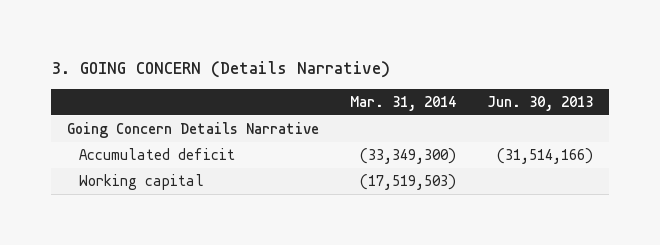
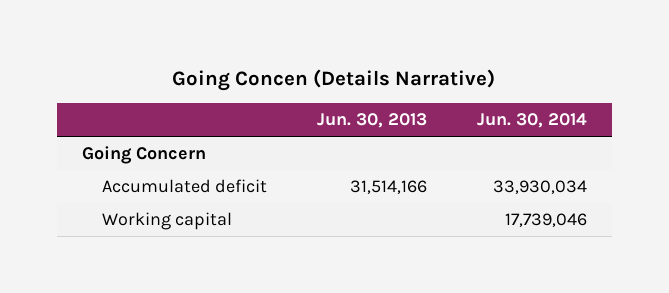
- 3. GOING CONCERN (Details Narrative)
+ Going Concen (Details Narrative)
- | Mar. 31, 2014 | Jun. 30, 2013
+ | Jun. 30, 2013 | Jun. 30, 2014
- Going Concern Details Narrative
- Accumulated deficit | (33,349,300) | (31,514,166)
+ Going Concern
+ Accumulated deficit | 31,514,166 | 33,930,034

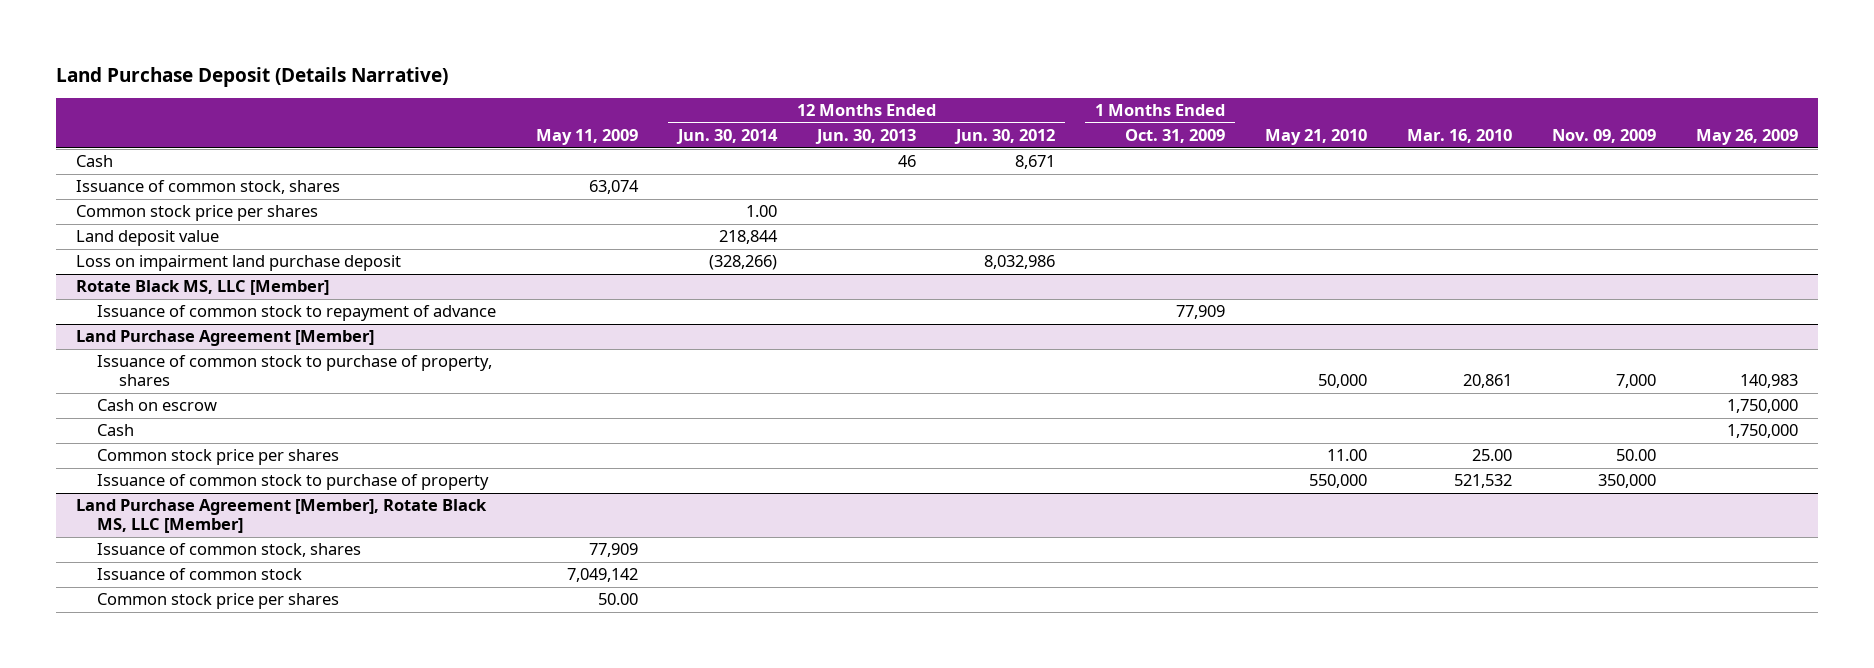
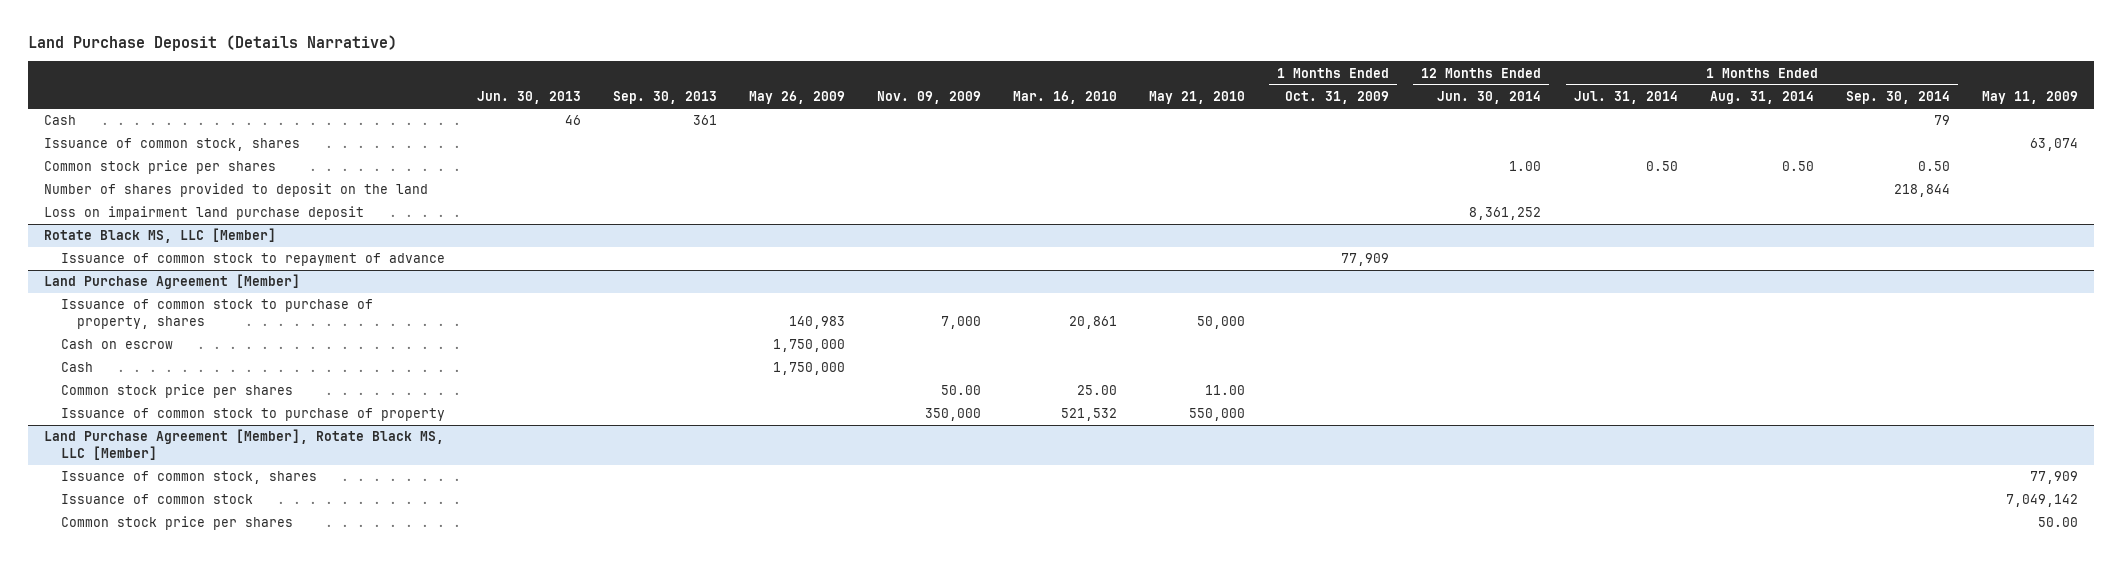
- | May 11, 2009 | 12 Months Ended Jun. 30, 2014 | 12 Months Ended Jun. 30, 2013 | 12 Months Ended Jun. 30, 2012 | 1 Months Ended Oct. 31, 2009 | May 21, 2010 | Mar. 16, 2010 | Nov. 09, 2009 | May 26, 2009
+ | Jun. 30, 2013 | Sep. 30, 2013 | May 26, 2009 | Nov. 09, 2009 | Mar. 16, 2010 | May 21, 2010 | 1 Months Ended Oct. 31, 2009 | 12 Months Ended Jun. 30, 2014 | 1 Months Ended Jul. 31, 2014 | 1 Months Ended Aug. 31, 2014 | 1 Months Ended Sep. 30, 2014 | May 11, 2009
- Land deposit value | | 218,844 | | | | | | |
- Loss on impairment land purchase deposit | | (328,266) | | 8,032,986 | | | | |
+ Number of shares provided to deposit on the land | | | | | | | | | | | 218,844 |
+ Loss on impairment land purchase deposit | | | | | | | | 8,361,252 | | | |

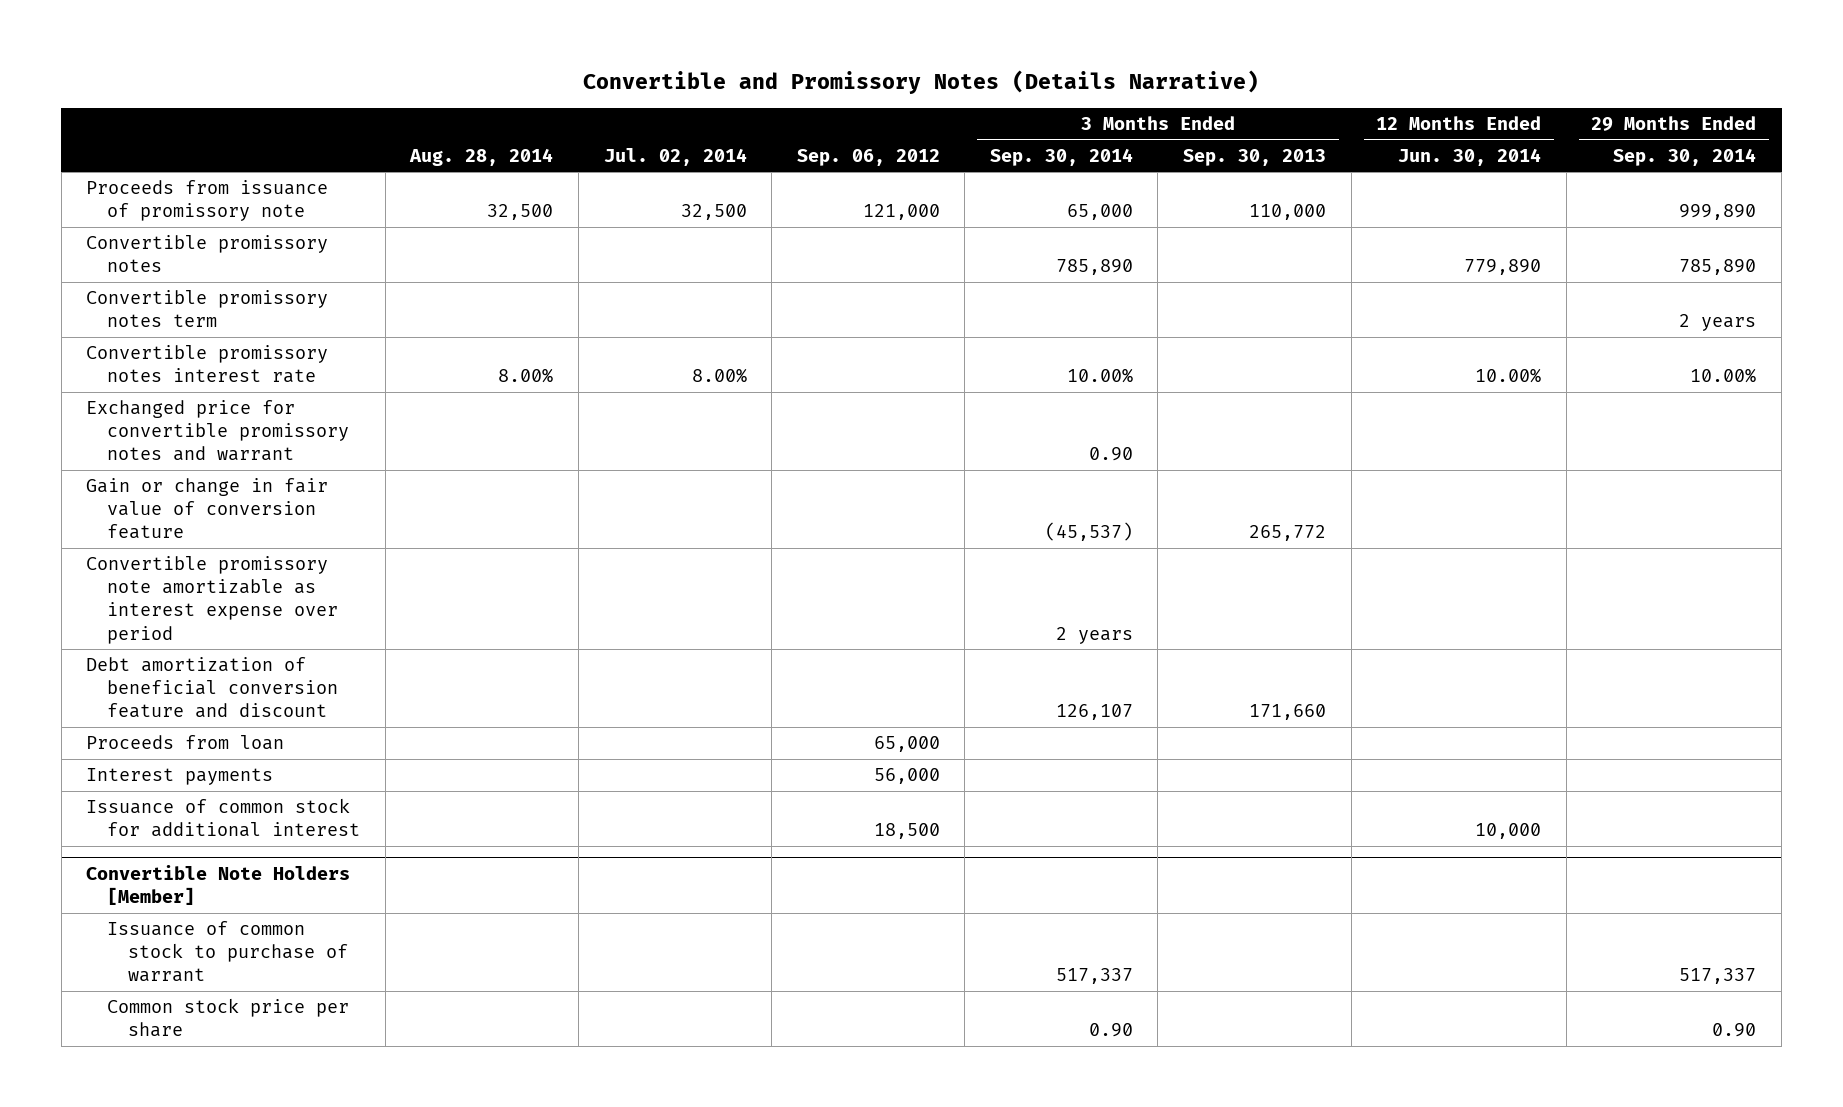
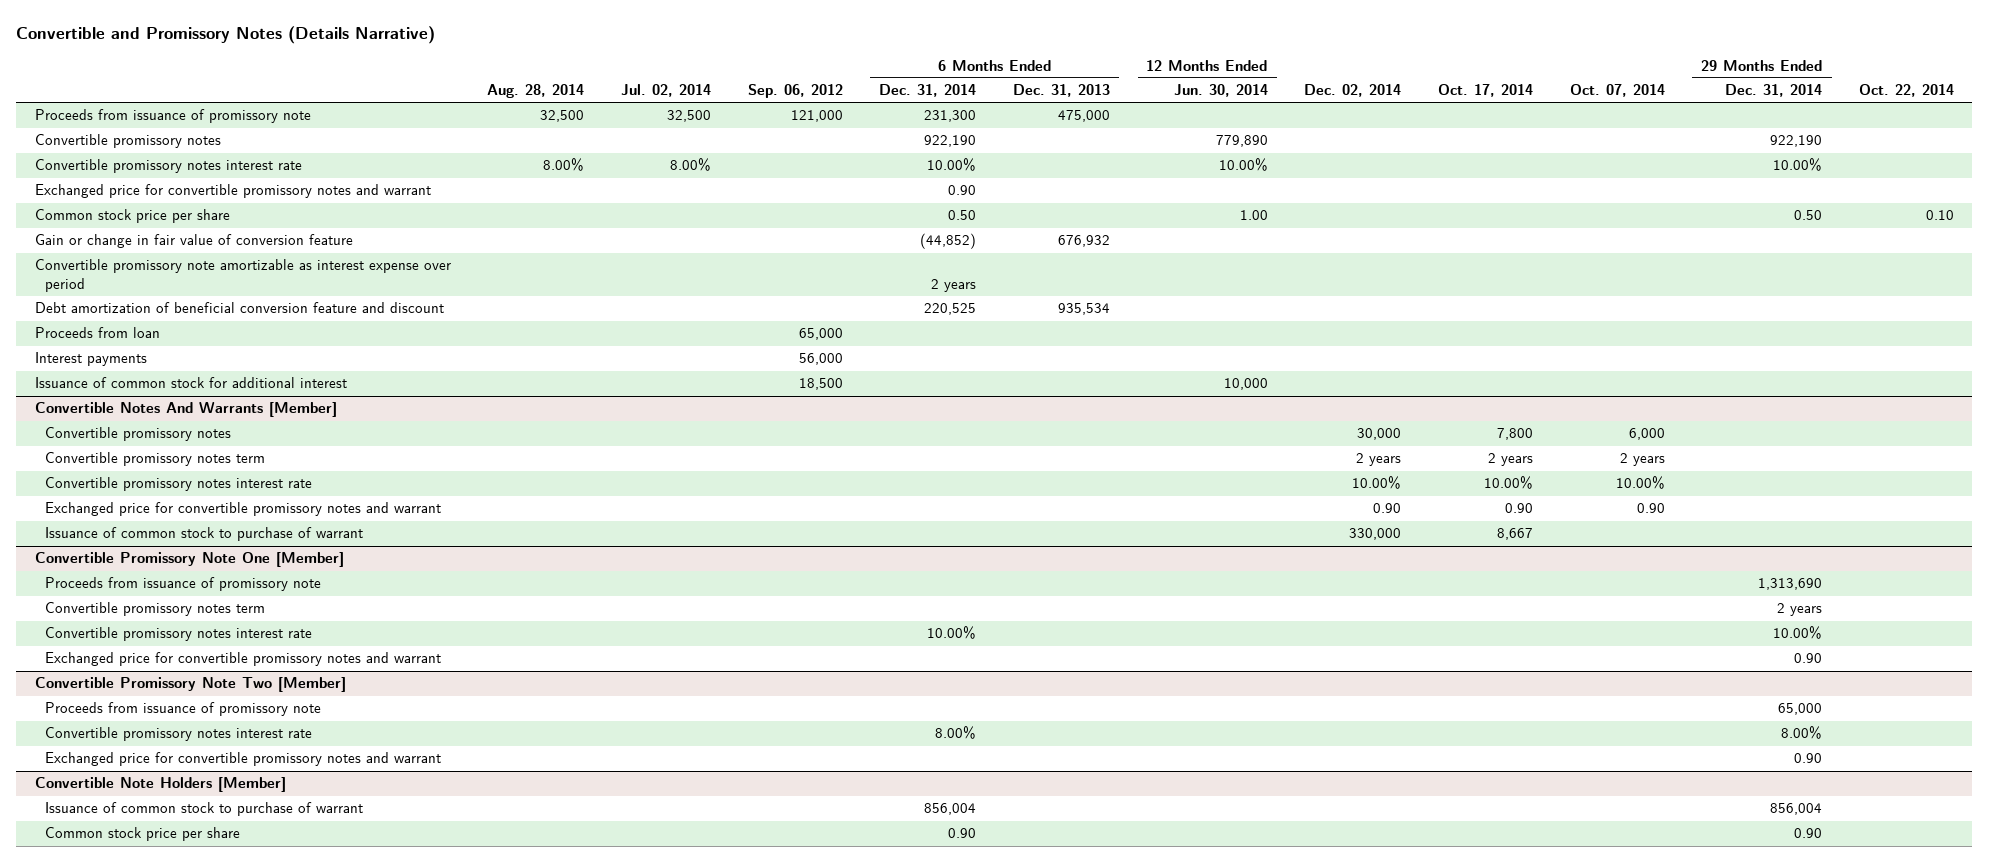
- | Aug. 28, 2014 | Jul. 02, 2014 | Sep. 06, 2012 | 3 Months Ended Sep. 30, 2014 | 3 Months Ended Sep. 30, 2013 | 12 Months Ended Jun. 30, 2014 | 29 Months Ended Sep. 30, 2014
+ | Aug. 28, 2014 | Jul. 02, 2014 | Sep. 06, 2012 | 6 Months Ended Dec. 31, 2014 | 6 Months Ended Dec. 31, 2013 | 12 Months Ended Jun. 30, 2014 | Dec. 02, 2014 | Oct. 17, 2014 | Oct. 07, 2014 | 29 Months Ended Dec. 31, 2014 | Oct. 22, 2014
- Convertible promissory notes term | | | | | | | 2 years
+ Common stock price per share | | | | 0.50 | | 1.00 | | | | 0.50 | 0.10
+ Convertible Notes And Warrants [Member]
+ Convertible promissory notes | | | | | | | 30,000 | 7,800 | 6,000 | |
+ Convertible promissory notes term | | | | | | | 2 years | 2 years | 2 years | |
+ Convertible promissory notes interest rate | | | | | | | 10.00% | 10.00% | 10.00% | |
+ Exchanged price for convertible promissory notes and warrant | | | | | | | 0.90 | 0.90 | 0.90 | |
+ Issuance of common stock to purchase of warrant | | | | | | | 330,000 | 8,667 | | |
+ Convertible Promissory Note One [Member]
+ Proceeds from issuance of promissory note | | | | | | | | | | 1,313,690 |
+ Convertible promissory notes term | | | | | | | | | | 2 years |
+ Convertible promissory notes interest rate | | | | 10.00% | | | | | | 10.00% |
+ Exchanged price for convertible promissory notes and warrant | | | | | | | | | | 0.90 |
+ Convertible Promissory Note Two [Member]
+ Proceeds from issuance of promissory note | | | | | | | | | | 65,000 |
+ Convertible promissory notes interest rate | | | | 8.00% | | | | | | 8.00% |
+ Exchanged price for convertible promissory notes and warrant | | | | | | | | | | 0.90 |

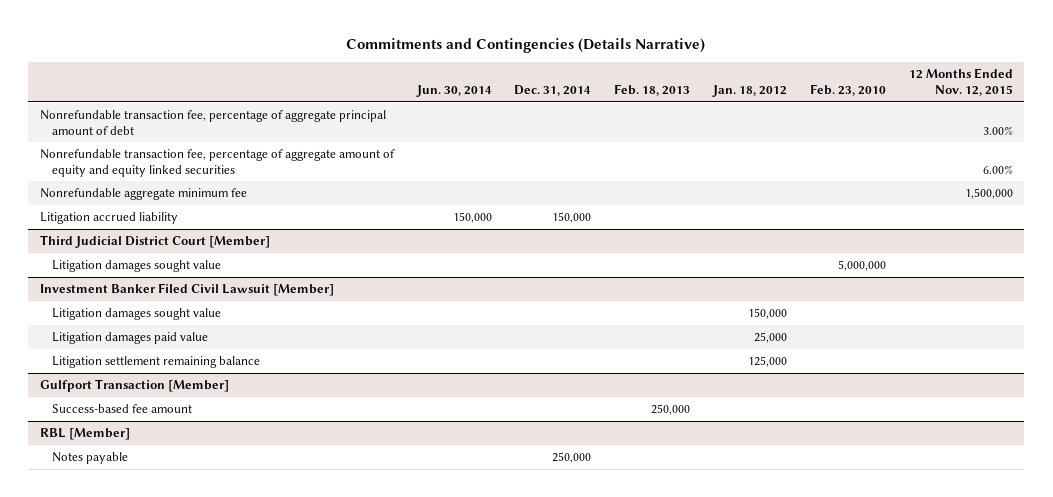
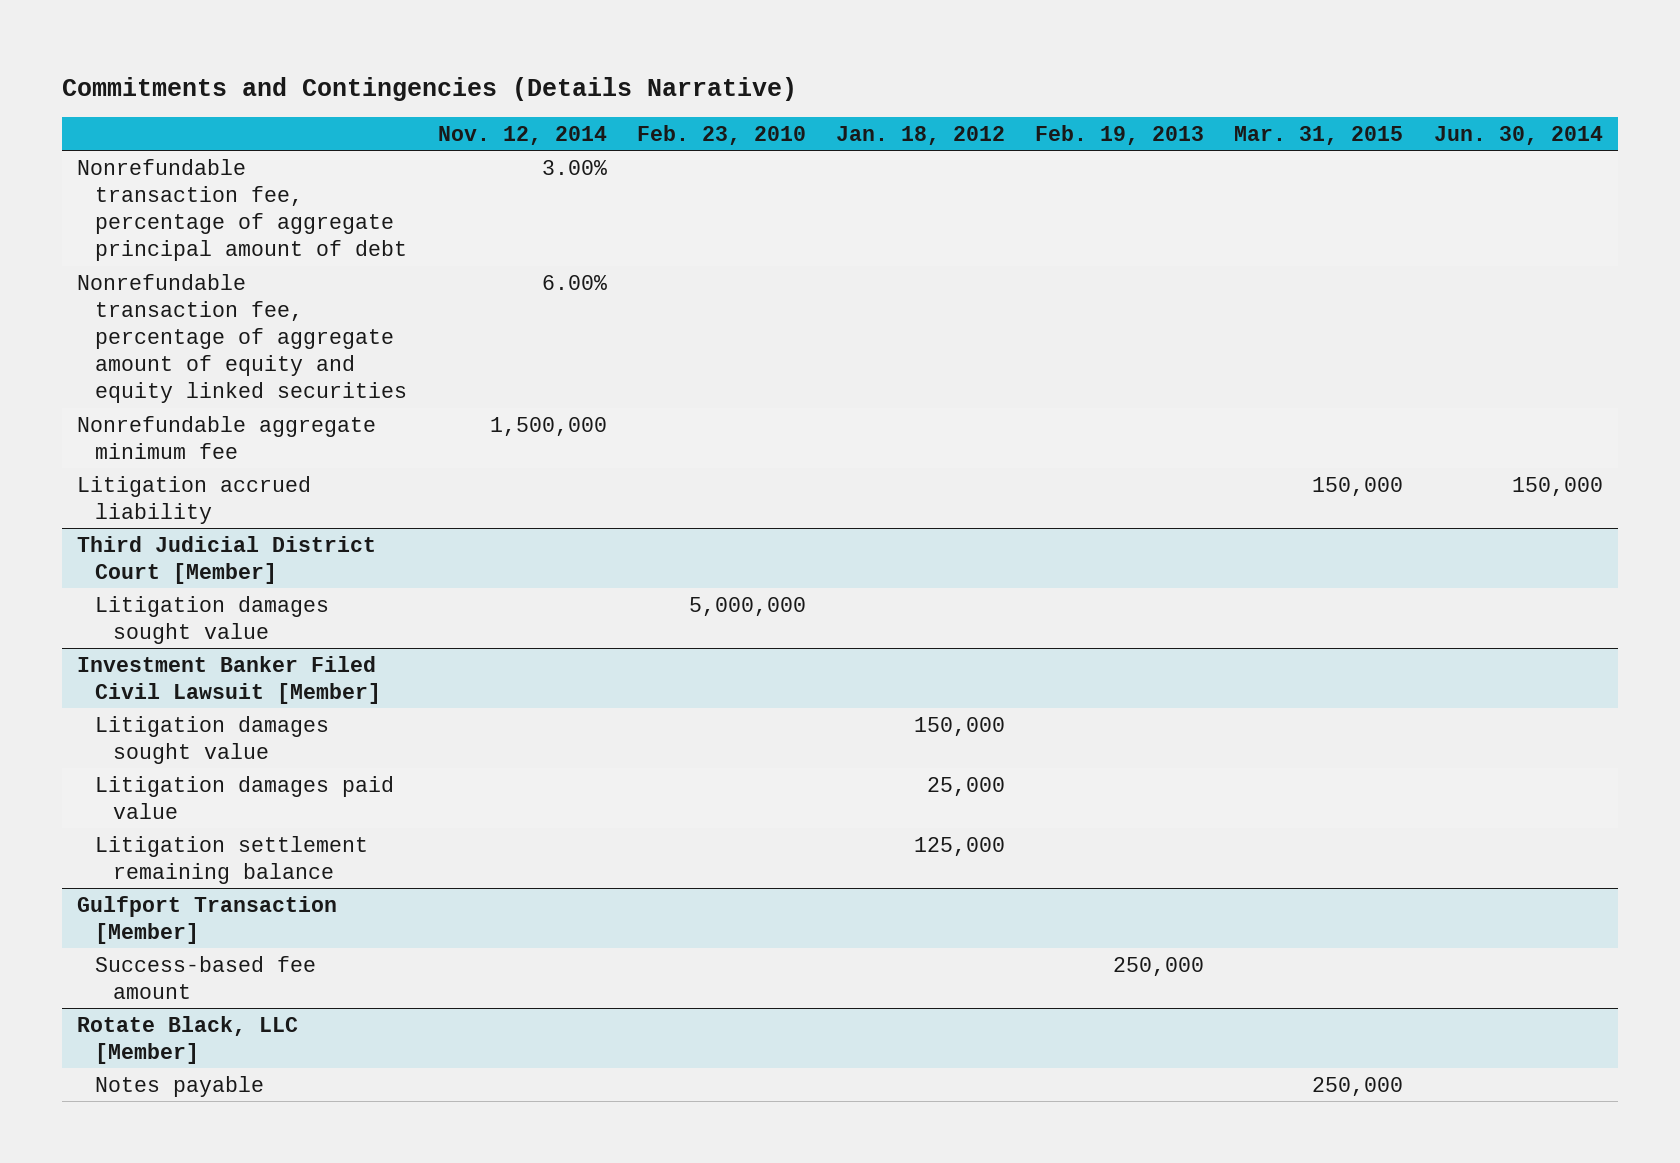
- | Jun. 30, 2014 | Dec. 31, 2014 | Feb. 18, 2013 | Jan. 18, 2012 | Feb. 23, 2010 | 12 Months Ended Nov. 12, 2015
+ | Nov. 12, 2014 | Feb. 23, 2010 | Jan. 18, 2012 | Feb. 19, 2013 | Mar. 31, 2015 | Jun. 30, 2014
- RBL [Member]
+ Rotate Black, LLC [Member]

